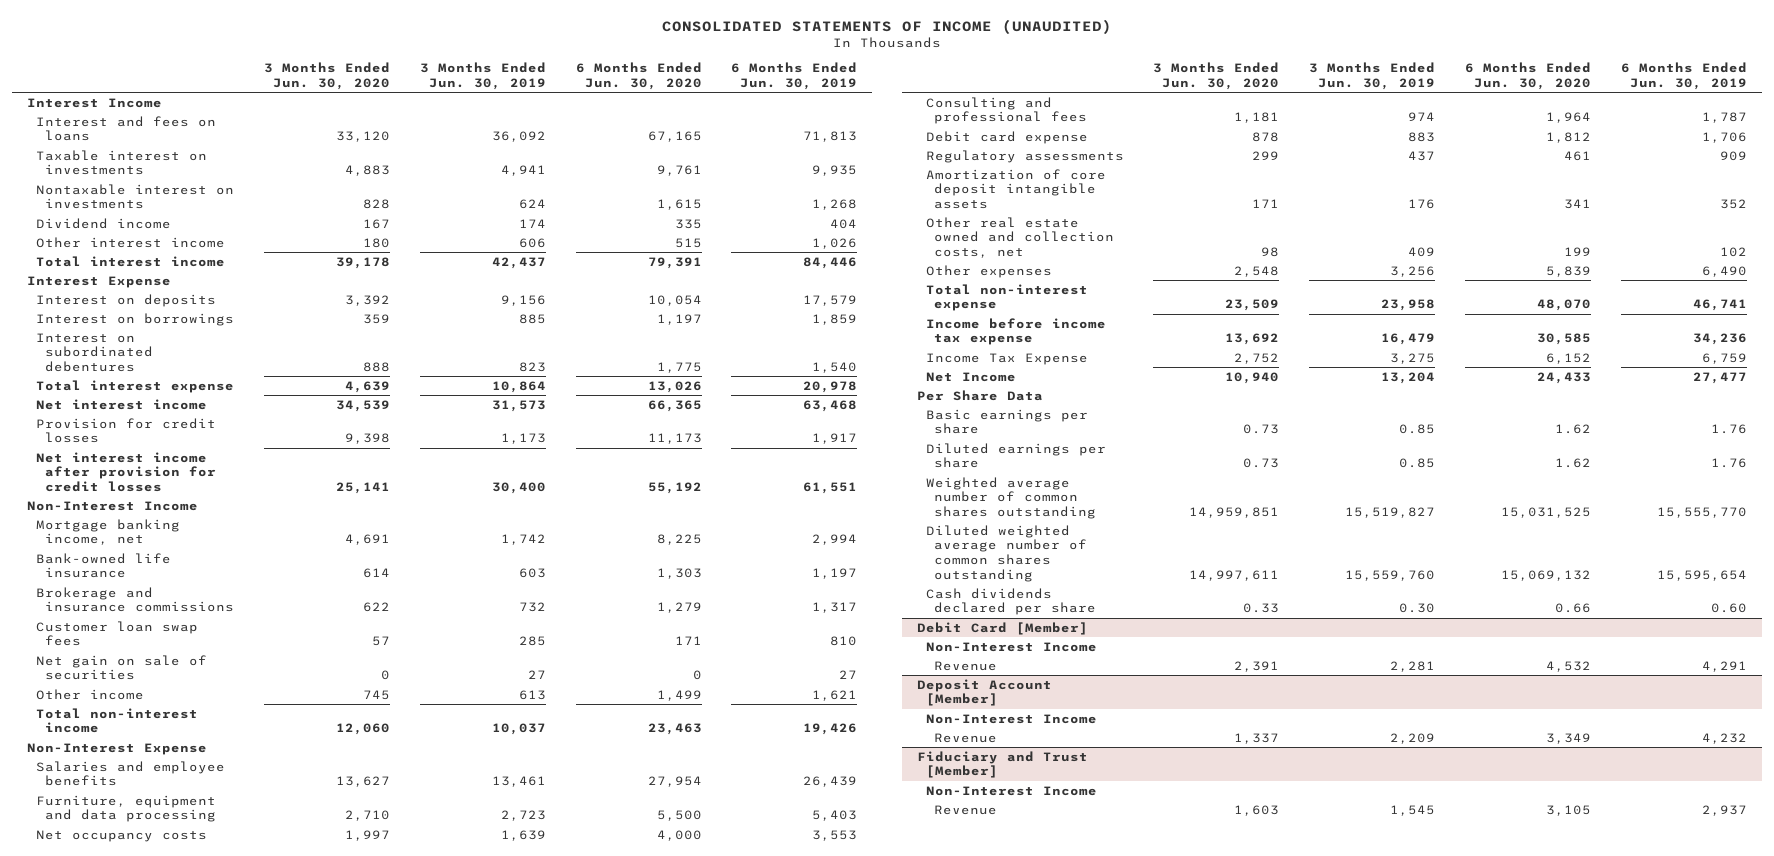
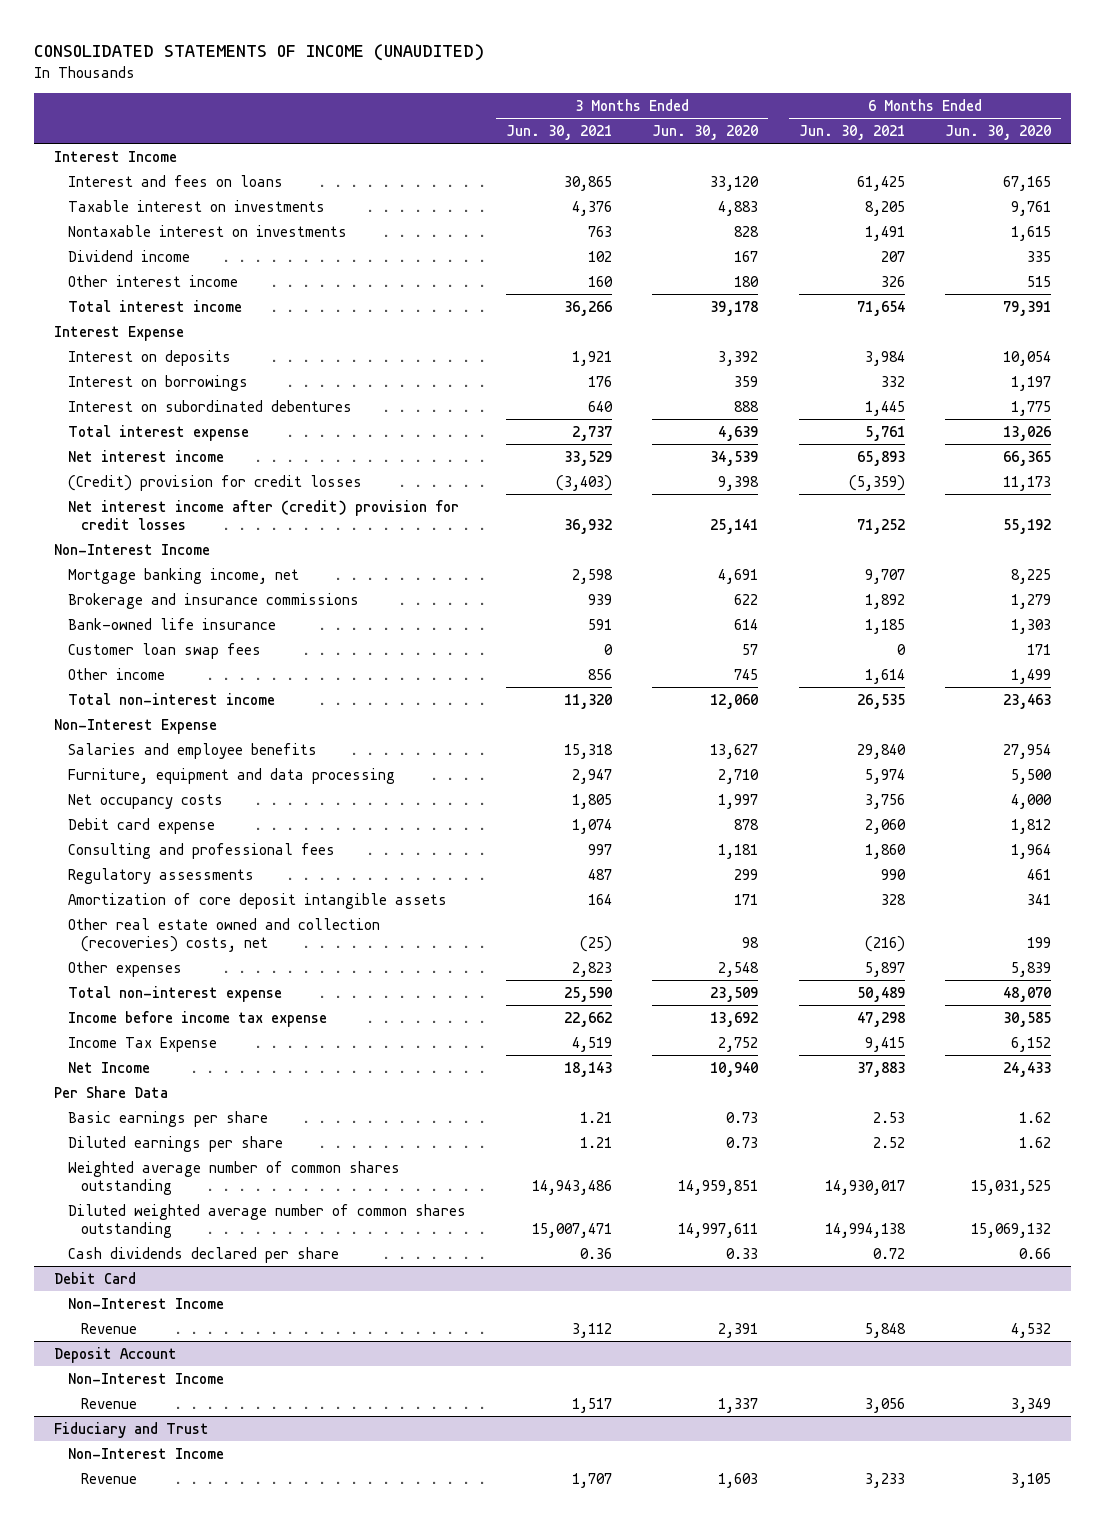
- | 3 Months Ended Jun. 30, 2020 | 3 Months Ended Jun. 30, 2019 | 6 Months Ended Jun. 30, 2020 | 6 Months Ended Jun. 30, 2019
+ | 3 Months Ended Jun. 30, 2021 | 3 Months Ended Jun. 30, 2020 | 6 Months Ended Jun. 30, 2021 | 6 Months Ended Jun. 30, 2020
- Provision for credit losses | 9,398 | 1,173 | 11,173 | 1,917
- Net interest income after provision for credit losses | 25,141 | 30,400 | 55,192 | 61,551
+ (Credit) provision for credit losses | (3,403) | 9,398 | (5,359) | 11,173
+ Net interest income after (credit) provision for credit losses | 36,932 | 25,141 | 71,252 | 55,192
moved down: Bank-owned life insurance | 591 | 614 | 1,185 | 1,303
- Net gain on sale of securities | 0 | 27 | 0 | 27
moved down: Consulting and professional fees | 997 | 1,181 | 1,860 | 1,964
- Other real estate owned and collection costs, net | 98 | 409 | 199 | 102
+ Other real estate owned and collection (recoveries) costs, net | (25) | 98 | (216) | 199
- Debit Card [Member]
+ Debit Card
- Deposit Account [Member]
+ Deposit Account
- Fiduciary and Trust [Member]
+ Fiduciary and Trust

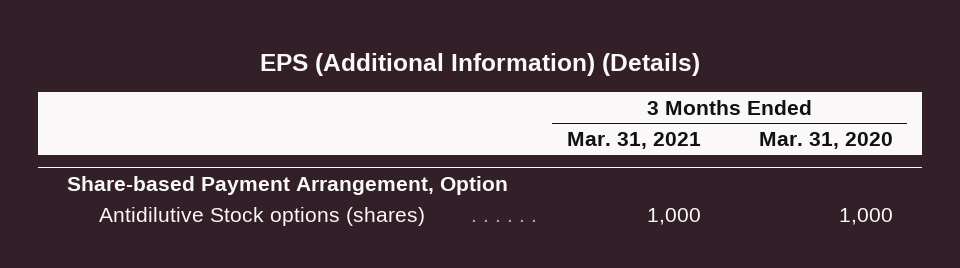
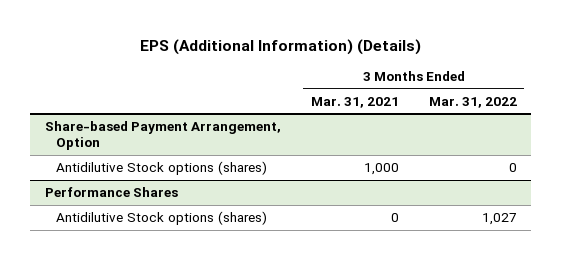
- | 3 Months Ended Mar. 31, 2021 | 3 Months Ended Mar. 31, 2020
+ | 3 Months Ended Mar. 31, 2021 | 3 Months Ended Mar. 31, 2022
+ Performance Shares
+ Antidilutive Stock options (shares) | 0 | 1,027

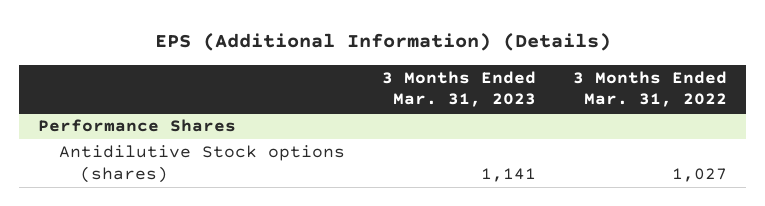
- | 3 Months Ended Mar. 31, 2021 | 3 Months Ended Mar. 31, 2022
+ | 3 Months Ended Mar. 31, 2023 | 3 Months Ended Mar. 31, 2022
- Share-based Payment Arrangement, Option
- Antidilutive Stock options (shares) | 1,000 | 0

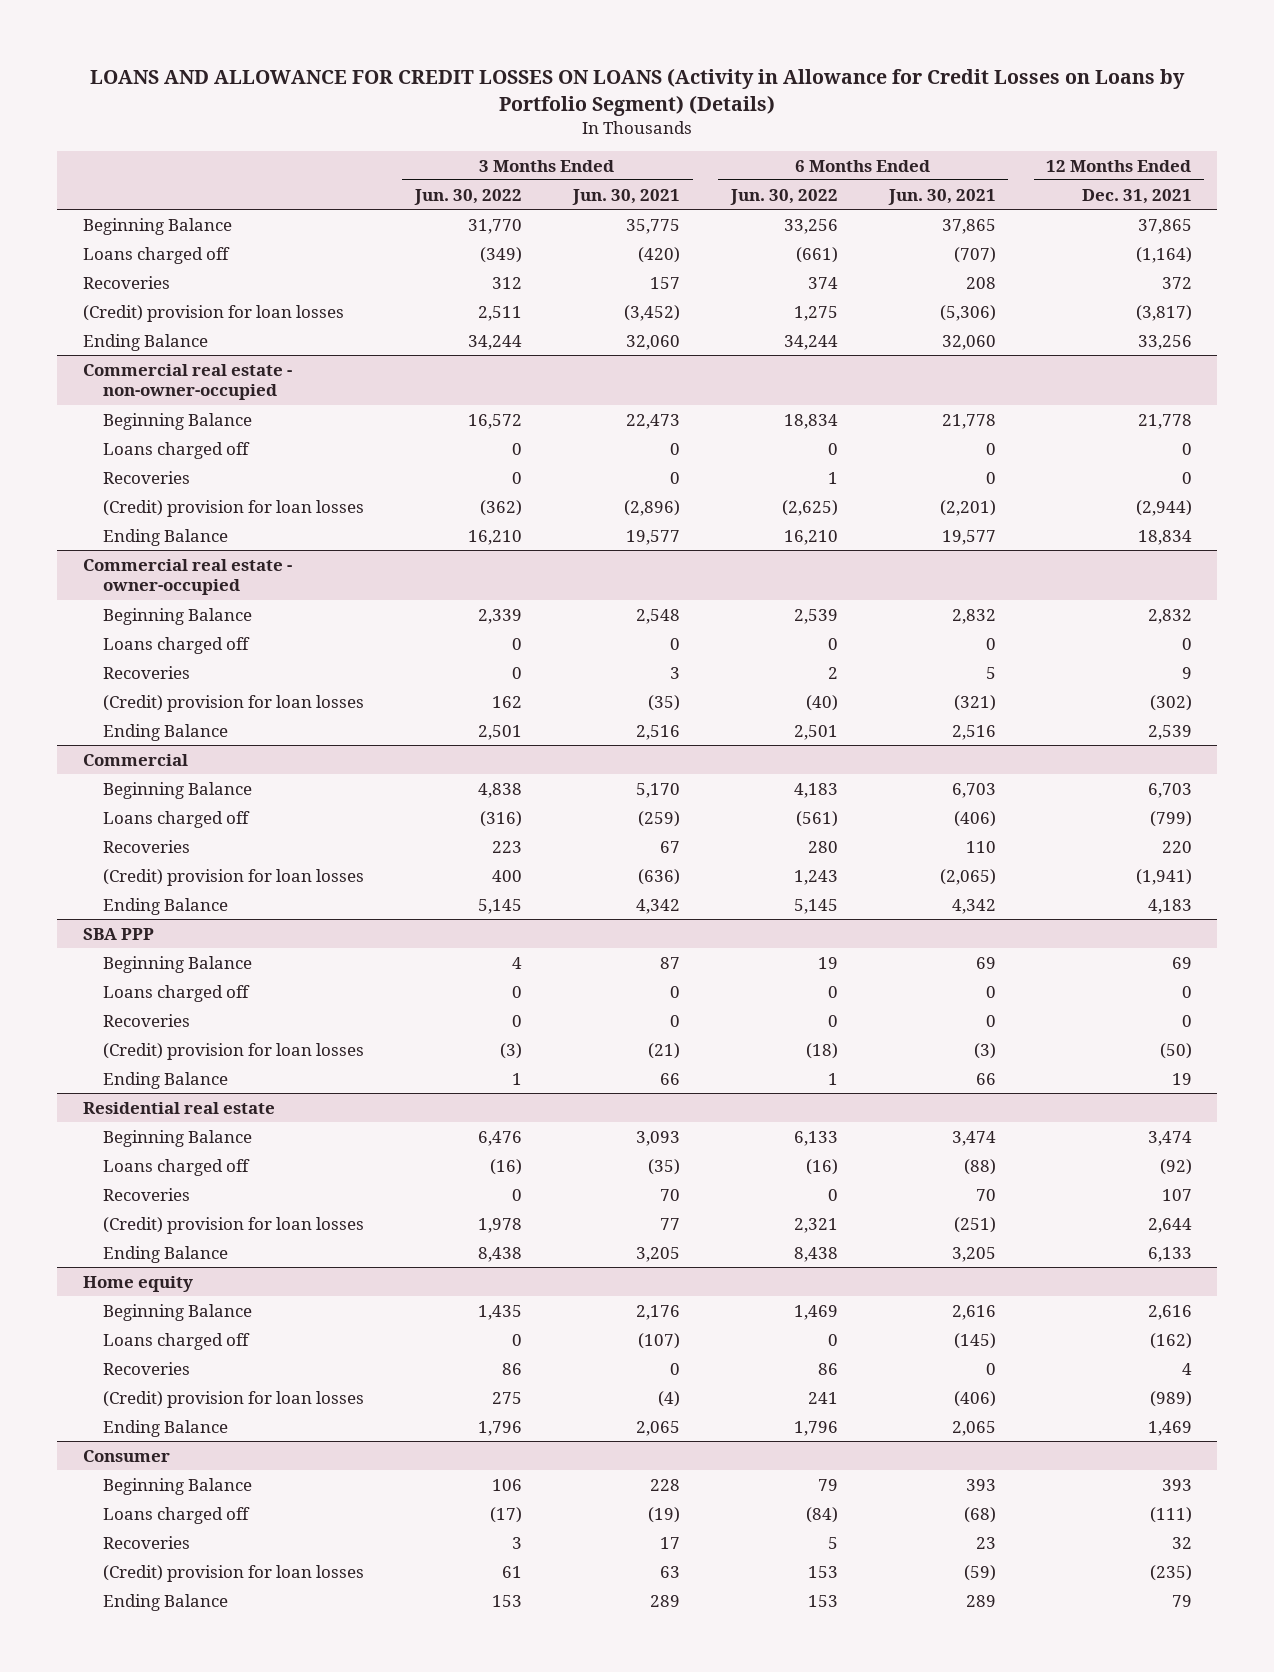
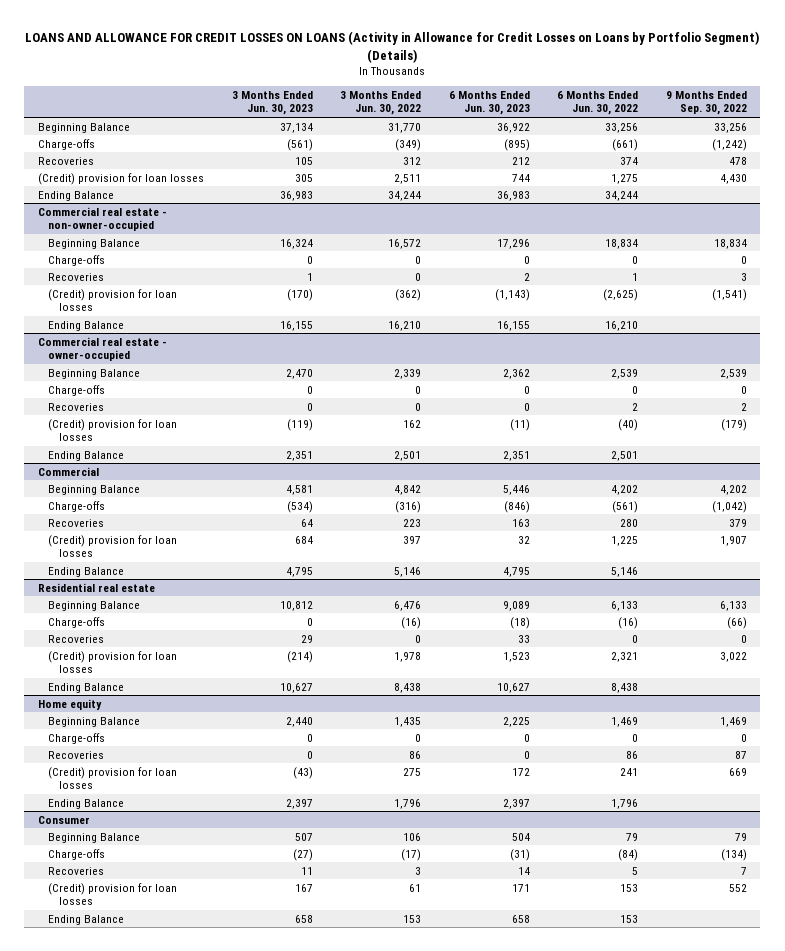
- | 3 Months Ended Jun. 30, 2022 | 3 Months Ended Jun. 30, 2021 | 6 Months Ended Jun. 30, 2022 | 6 Months Ended Jun. 30, 2021 | 12 Months Ended Dec. 31, 2021
+ | 3 Months Ended Jun. 30, 2023 | 3 Months Ended Jun. 30, 2022 | 6 Months Ended Jun. 30, 2023 | 6 Months Ended Jun. 30, 2022 | 9 Months Ended Sep. 30, 2022
- Loans charged off | (349) | (420) | (661) | (707) | (1,164)
+ Charge-offs | (561) | (349) | (895) | (661) | (1,242)
@ Commercial real estate - non-owner-occupied
- Loans charged off | 0 | 0 | 0 | 0 | 0
+ Charge-offs | 0 | 0 | 0 | 0 | 0
@ Commercial real estate - owner-occupied
- Loans charged off | 0 | 0 | 0 | 0 | 0
+ Charge-offs | 0 | 0 | 0 | 0 | 0
@ Commercial
- Beginning Balance | 4,838 | 5,170 | 4,183 | 6,703 | 6,703
- Loans charged off | (316) | (259) | (561) | (406) | (799)
+ Beginning Balance | 4,581 | 4,842 | 5,446 | 4,202 | 4,202
+ Charge-offs | (534) | (316) | (846) | (561) | (1,042)
- (Credit) provision for loan losses | 400 | (636) | 1,243 | (2,065) | (1,941)
- Ending Balance | 5,145 | 4,342 | 5,145 | 4,342 | 4,183
- SBA PPP
- Beginning Balance | 4 | 87 | 19 | 69 | 69
- Loans charged off | 0 | 0 | 0 | 0 | 0
- Recoveries | 0 | 0 | 0 | 0 | 0
- (Credit) provision for loan losses | (3) | (21) | (18) | (3) | (50)
- Ending Balance | 1 | 66 | 1 | 66 | 19
@ Commercial
+ (Credit) provision for loan losses | 684 | 397 | 32 | 1,225 | 1,907
+ Ending Balance | 4,795 | 5,146 | 4,795 | 5,146 |
@ Residential real estate
- Loans charged off | (16) | (35) | (16) | (88) | (92)
+ Charge-offs | 0 | (16) | (18) | (16) | (66)
@ Home equity
- Loans charged off | 0 | (107) | 0 | (145) | (162)
+ Charge-offs | 0 | 0 | 0 | 0 | 0
@ Consumer
- Loans charged off | (17) | (19) | (84) | (68) | (111)
+ Charge-offs | (27) | (17) | (31) | (84) | (134)

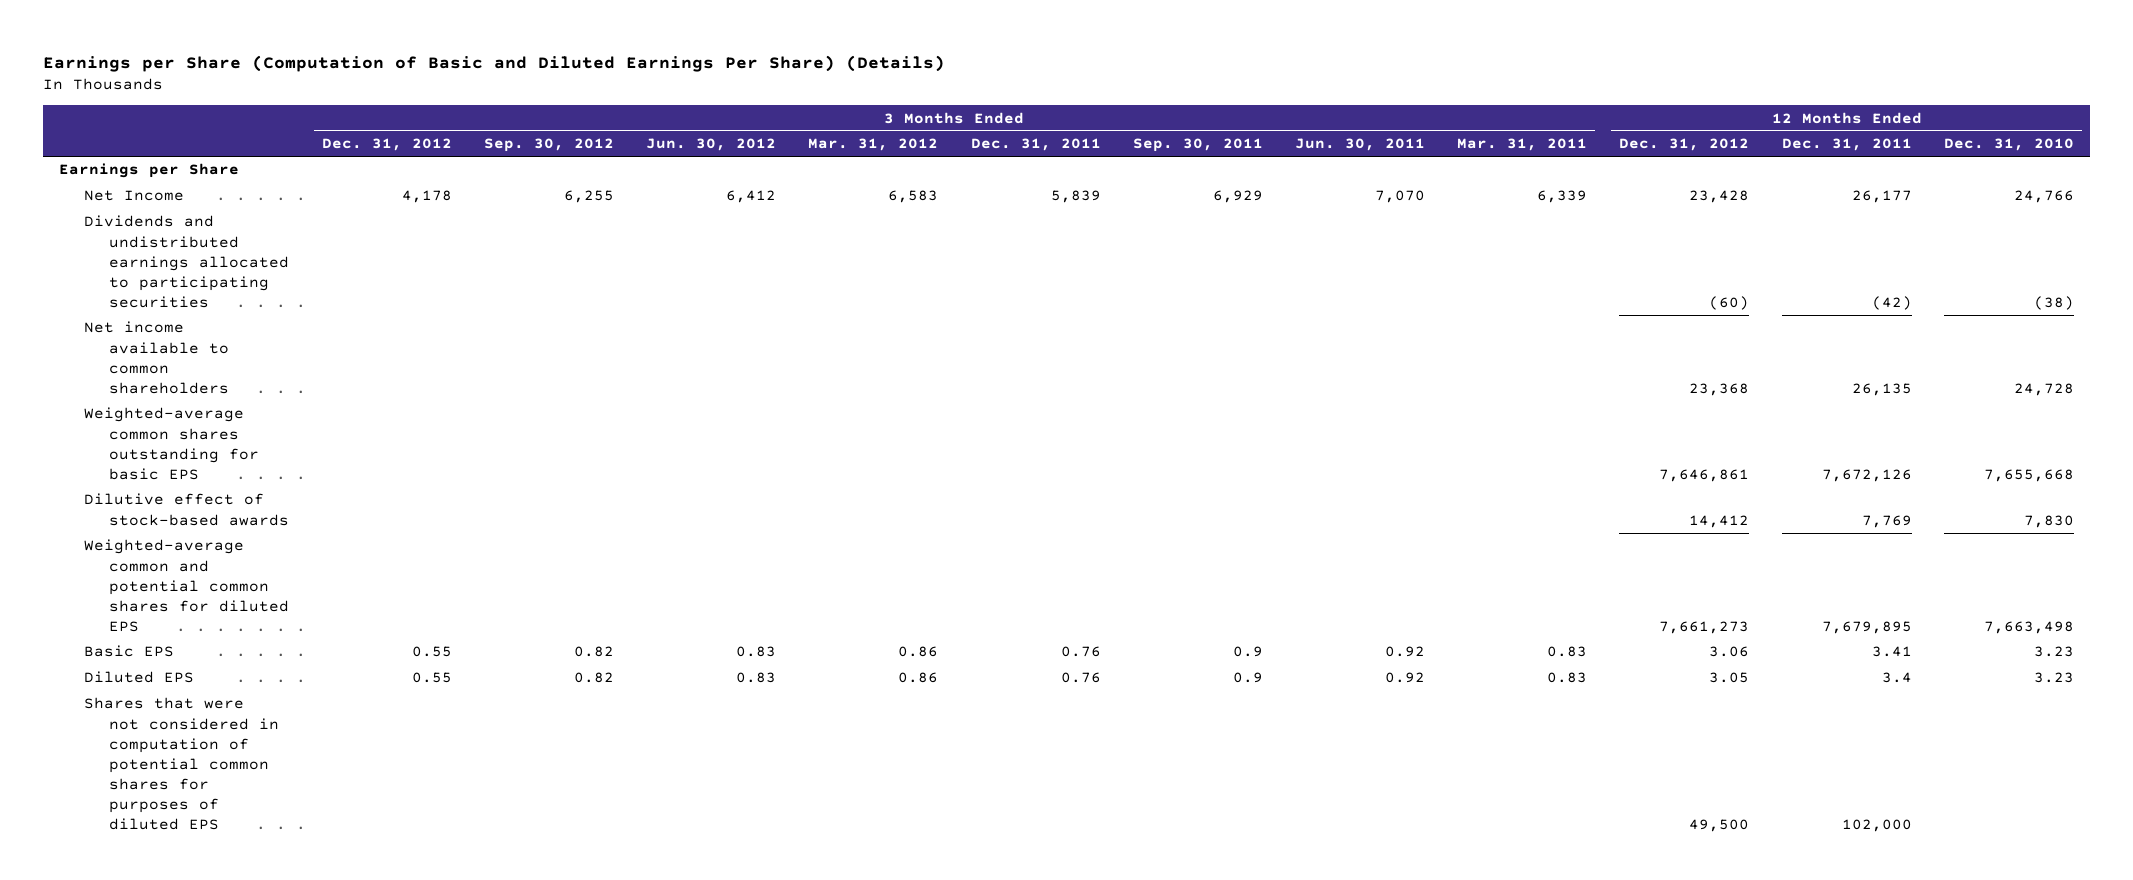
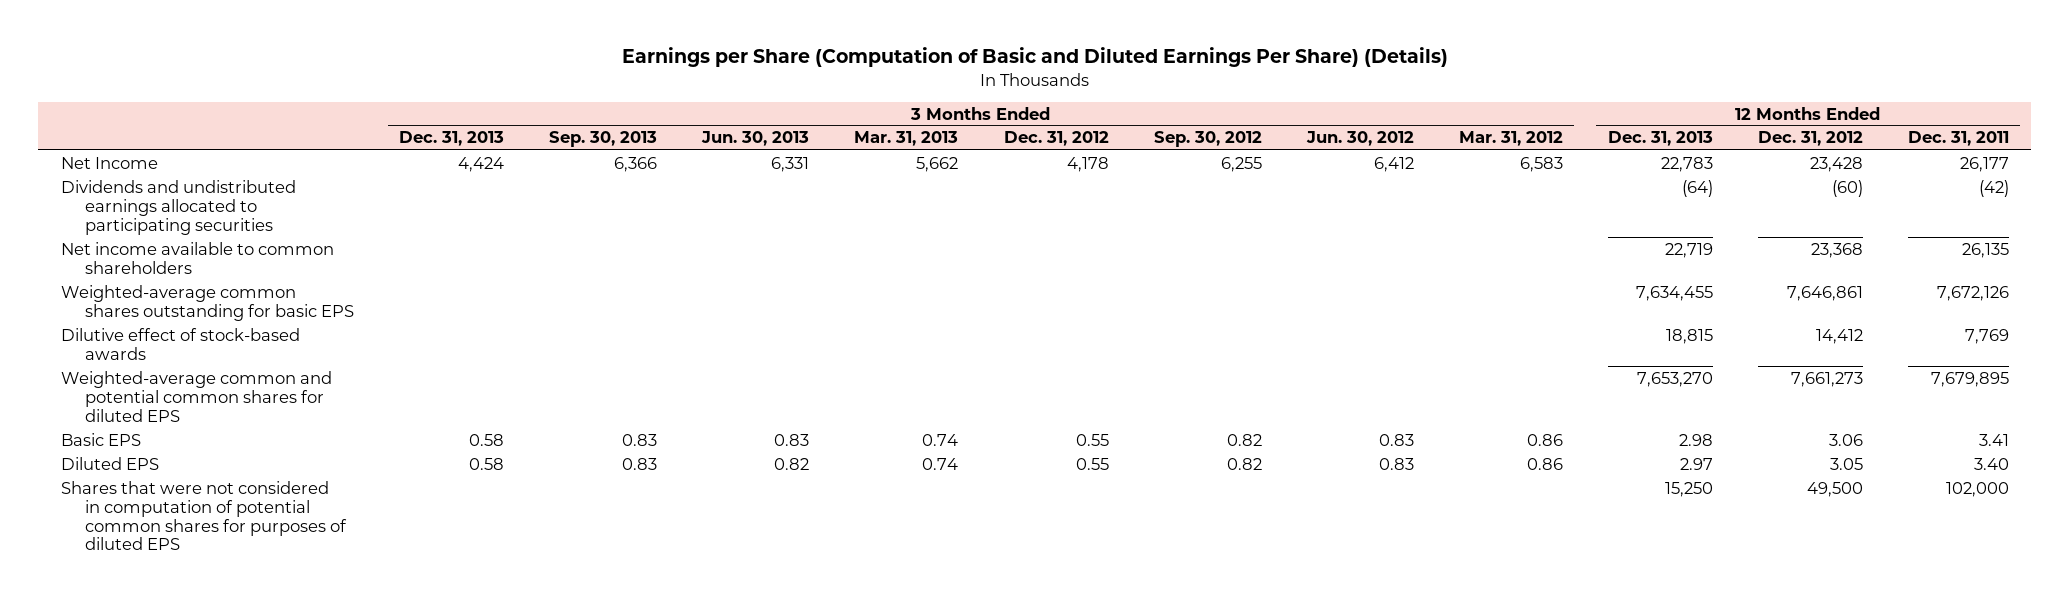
- | 3 Months Ended Dec. 31, 2012 | 3 Months Ended Sep. 30, 2012 | 3 Months Ended Jun. 30, 2012 | 3 Months Ended Mar. 31, 2012 | 3 Months Ended Dec. 31, 2011 | 3 Months Ended Sep. 30, 2011 | 3 Months Ended Jun. 30, 2011 | 3 Months Ended Mar. 31, 2011 | 12 Months Ended Dec. 31, 2012 | 12 Months Ended Dec. 31, 2011 | 12 Months Ended Dec. 31, 2010
+ | 3 Months Ended Dec. 31, 2013 | 3 Months Ended Sep. 30, 2013 | 3 Months Ended Jun. 30, 2013 | 3 Months Ended Mar. 31, 2013 | 3 Months Ended Dec. 31, 2012 | 3 Months Ended Sep. 30, 2012 | 3 Months Ended Jun. 30, 2012 | 3 Months Ended Mar. 31, 2012 | 12 Months Ended Dec. 31, 2013 | 12 Months Ended Dec. 31, 2012 | 12 Months Ended Dec. 31, 2011
- Earnings per Share
- Diluted EPS | 0.55 | 0.82 | 0.83 | 0.86 | 0.76 | 0.9 | 0.92 | 0.83 | 3.05 | 3.4 | 3.23
+ Diluted EPS | 0.58 | 0.83 | 0.82 | 0.74 | 0.55 | 0.82 | 0.83 | 0.86 | 2.97 | 3.05 | 3.40

